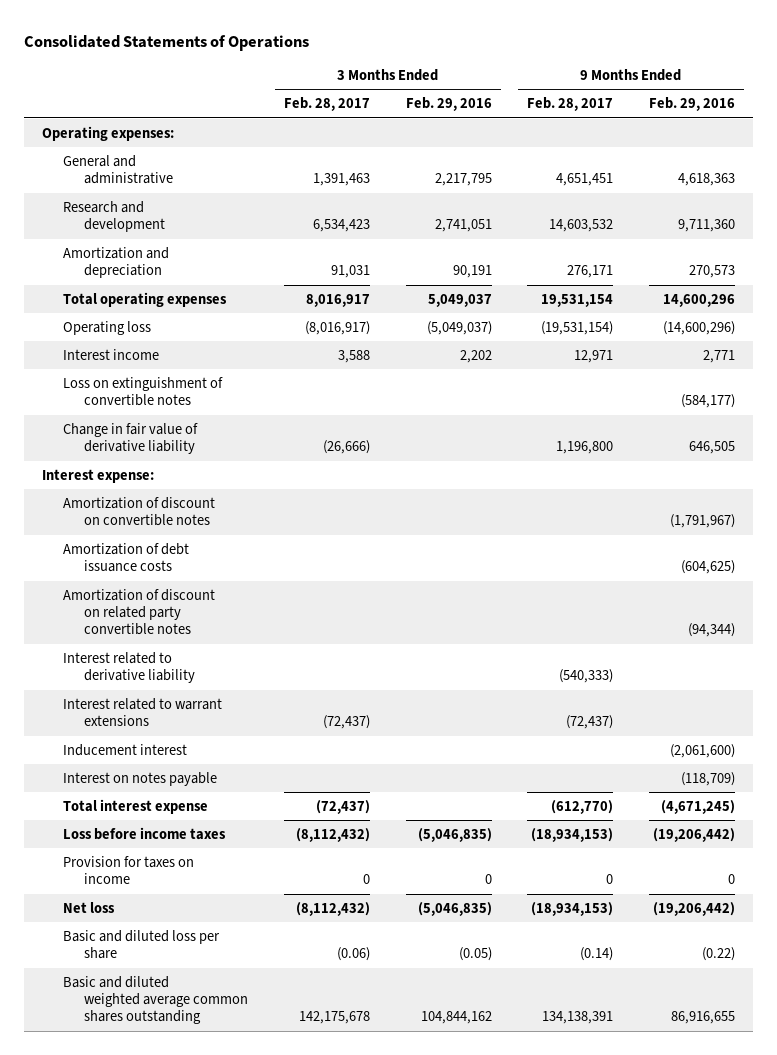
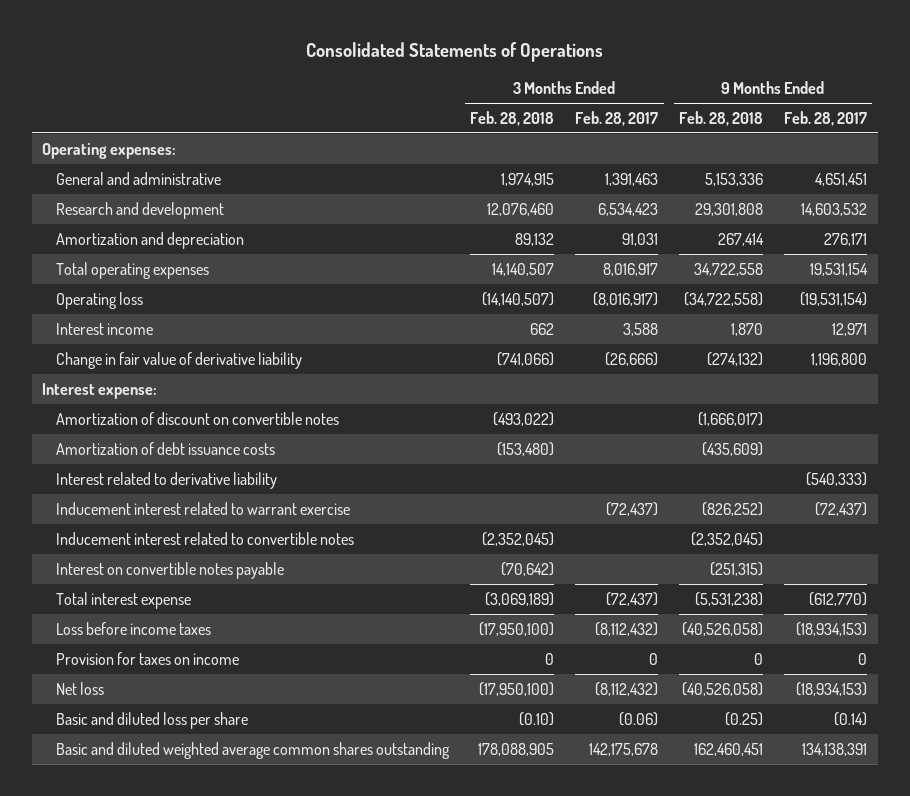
- | 3 Months Ended Feb. 28, 2017 | 3 Months Ended Feb. 29, 2016 | 9 Months Ended Feb. 28, 2017 | 9 Months Ended Feb. 29, 2016
+ | 3 Months Ended Feb. 28, 2018 | 3 Months Ended Feb. 28, 2017 | 9 Months Ended Feb. 28, 2018 | 9 Months Ended Feb. 28, 2017
- Loss on extinguishment of convertible notes | | | | (584,177)
- Amortization of discount on related party convertible notes | | | | (94,344)
- Interest related to warrant extensions | (72,437) | | (72,437) |
- Inducement interest | | | | (2,061,600)
- Interest on notes payable | | | | (118,709)
+ Inducement interest related to warrant exercise | | (72,437) | (826,252) | (72,437)
+ Inducement interest related to convertible notes | (2,352,045) | | (2,352,045) |
+ Interest on convertible notes payable | (70,642) | | (251,315) |

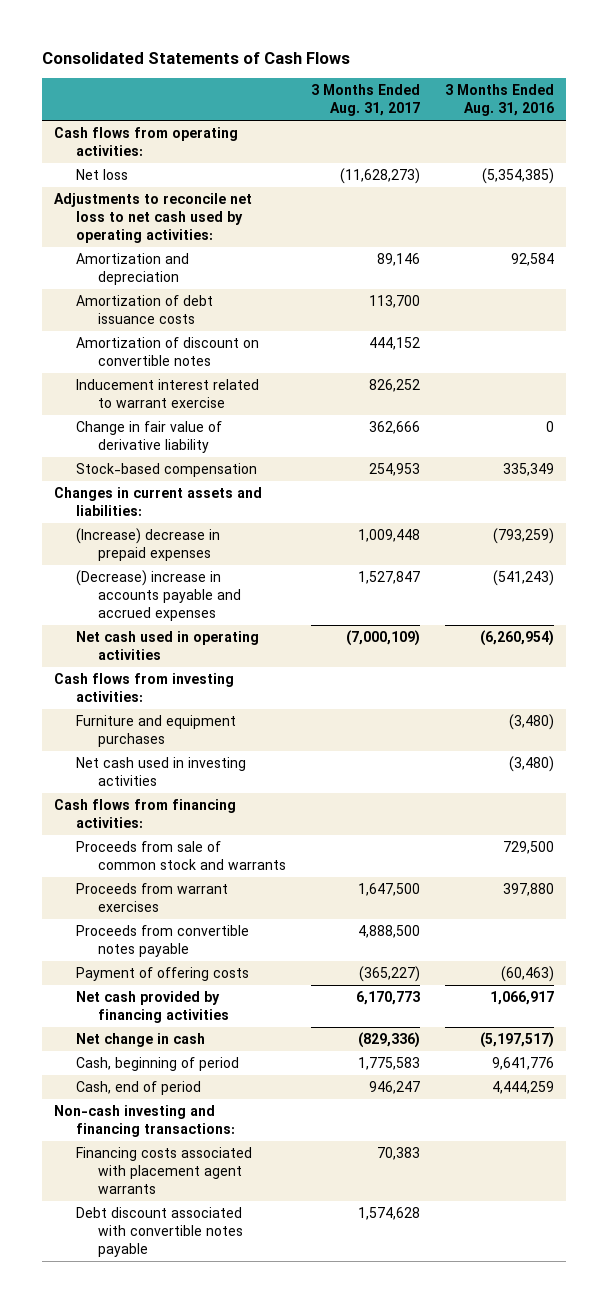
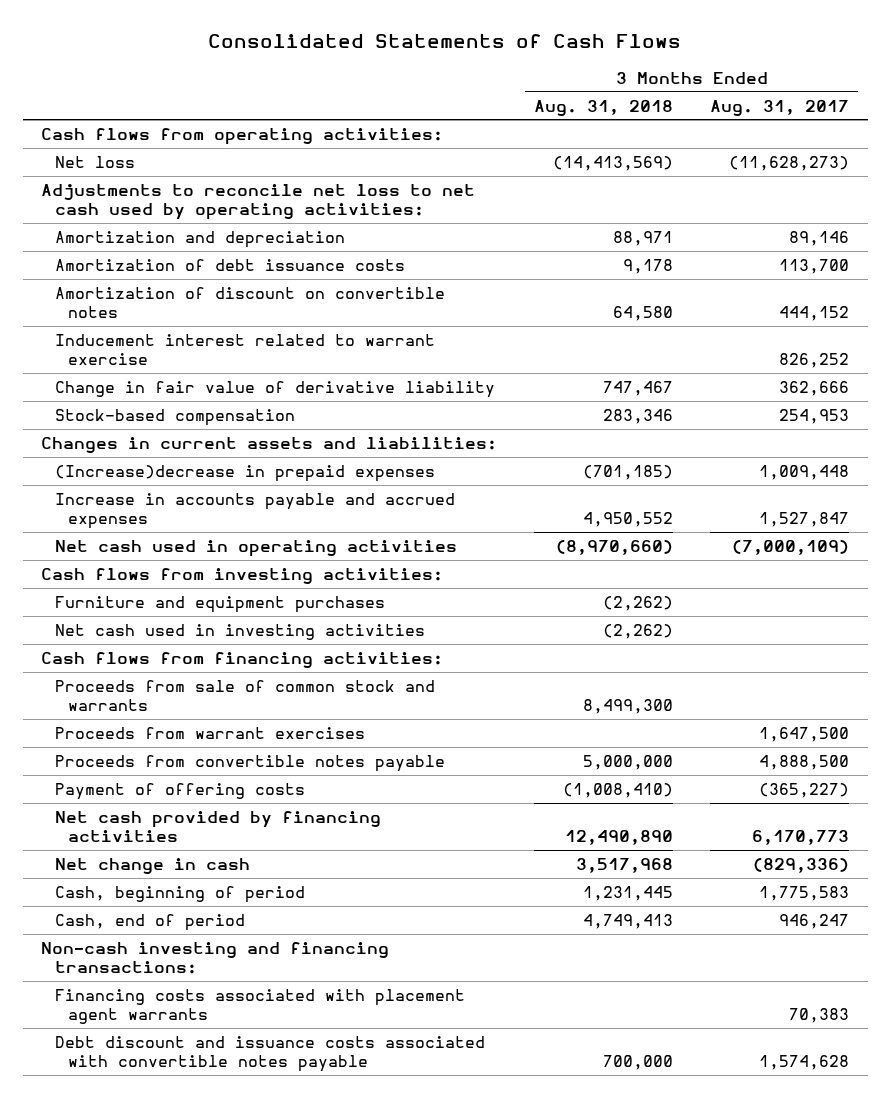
- | 3 Months Ended Aug. 31, 2017 | 3 Months Ended Aug. 31, 2016
+ | 3 Months Ended Aug. 31, 2018 | 3 Months Ended Aug. 31, 2017
- (Increase) decrease in prepaid expenses | 1,009,448 | (793,259)
- (Decrease) increase in accounts payable and accrued expenses | 1,527,847 | (541,243)
+ (Increase)decrease in prepaid expenses | (701,185) | 1,009,448
+ Increase in accounts payable and accrued expenses | 4,950,552 | 1,527,847
- Debt discount associated with convertible notes payable | 1,574,628 |
+ Debt discount and issuance costs associated with convertible notes payable | 700,000 | 1,574,628

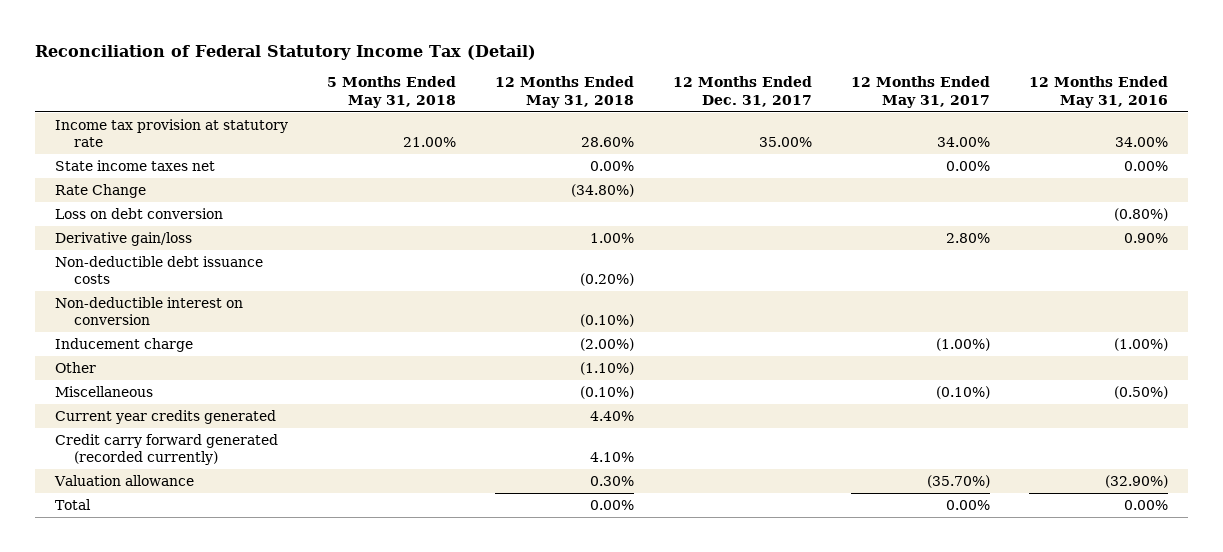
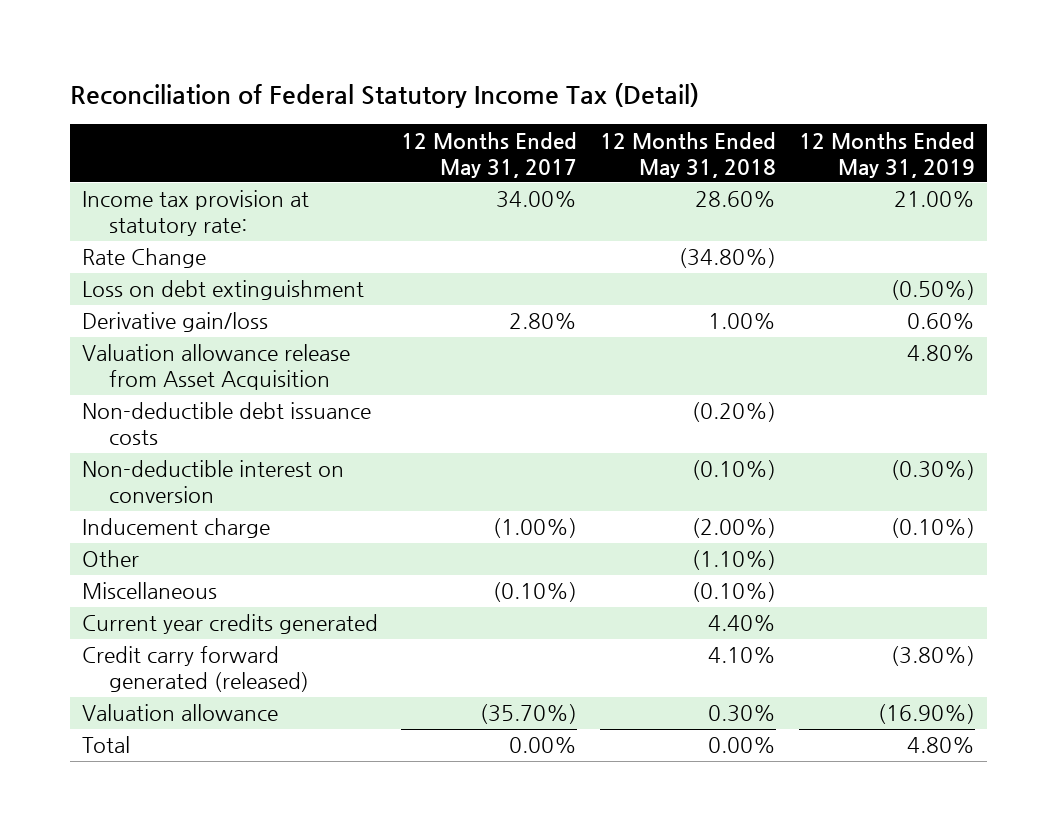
- | 5 Months Ended May 31, 2018 | 12 Months Ended May 31, 2018 | 12 Months Ended Dec. 31, 2017 | 12 Months Ended May 31, 2017 | 12 Months Ended May 31, 2016
+ | 12 Months Ended May 31, 2017 | 12 Months Ended May 31, 2018 | 12 Months Ended May 31, 2019
- Income tax provision at statutory rate | 21.00% | 28.60% | 35.00% | 34.00% | 34.00%
- State income taxes net | | 0.00% | | 0.00% | 0.00%
+ Income tax provision at statutory rate: | 34.00% | 28.60% | 21.00%
- Loss on debt conversion | | | | | (0.80%)
+ Loss on debt extinguishment | | | (0.50%)
+ Valuation allowance release from Asset Acquisition | | | 4.80%
- Credit carry forward generated (recorded currently) | | 4.10% | | |
+ Credit carry forward generated (released) | | 4.10% | (3.80%)

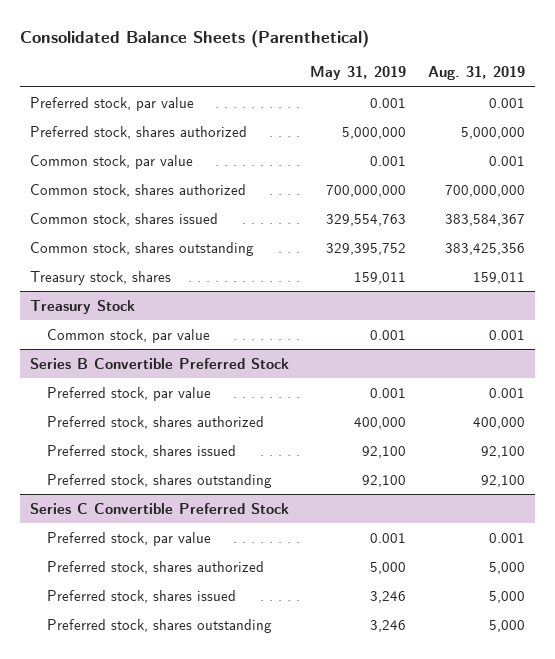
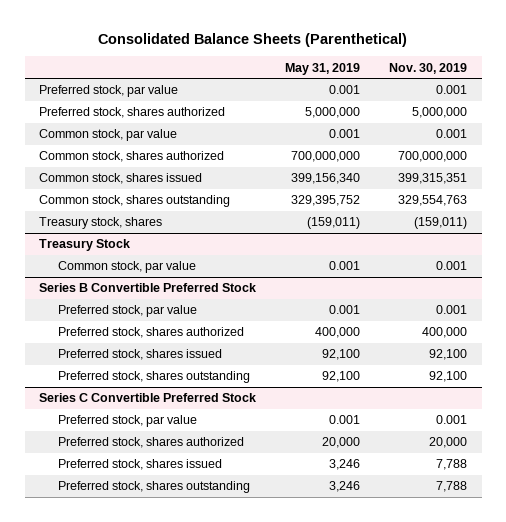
- | May 31, 2019 | Aug. 31, 2019
+ | May 31, 2019 | Nov. 30, 2019
- Common stock, shares issued | 329,554,763 | 383,584,367
+ Common stock, shares issued | 399,156,340 | 399,315,351
- Treasury stock, shares | 159,011 | 159,011
+ Treasury stock, shares | (159,011) | (159,011)
@ Series C Convertible Preferred Stock
- Preferred stock, shares authorized | 5,000 | 5,000
+ Preferred stock, shares authorized | 20,000 | 20,000

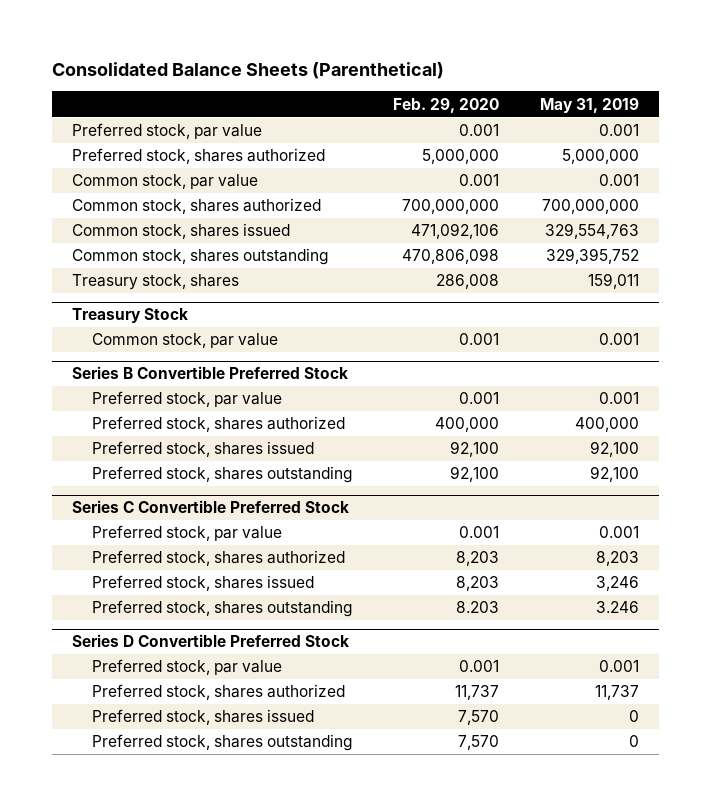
- | May 31, 2019 | Nov. 30, 2019
+ | Feb. 29, 2020 | May 31, 2019
- Common stock, shares issued | 399,156,340 | 399,315,351
+ Common stock, shares issued | 471,092,106 | 329,554,763
- Treasury stock, shares | (159,011) | (159,011)
+ Treasury stock, shares | 286,008 | 159,011
@ Series C Convertible Preferred Stock
- Preferred stock, shares authorized | 20,000 | 20,000
+ Preferred stock, shares authorized | 8,203 | 8,203
- Preferred stock, shares outstanding | 3,246 | 7,788
+ Preferred stock, shares outstanding | 8.203 | 3.246
+ Series D Convertible Preferred Stock
+ Preferred stock, par value | 0.001 | 0.001
+ Preferred stock, shares authorized | 11,737 | 11,737
+ Preferred stock, shares issued | 7,570 | 0
+ Preferred stock, shares outstanding | 7,570 | 0

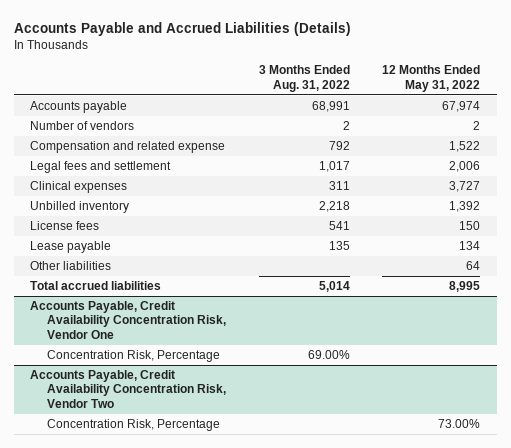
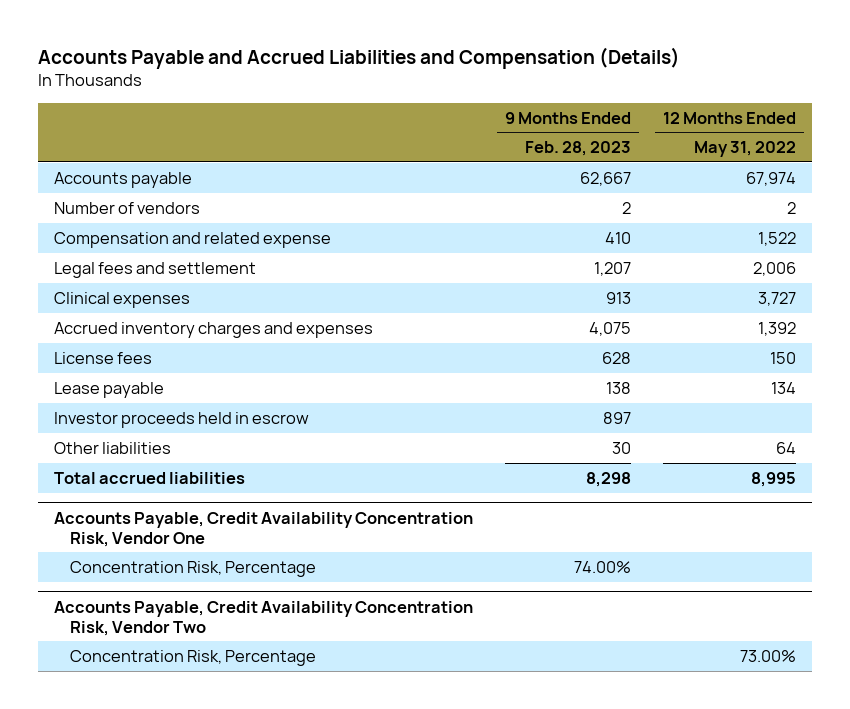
- Accounts Payable and Accrued Liabilities (Details)
+ Accounts Payable and Accrued Liabilities and Compensation (Details)
- | 3 Months Ended Aug. 31, 2022 | 12 Months Ended May 31, 2022
+ | 9 Months Ended Feb. 28, 2023 | 12 Months Ended May 31, 2022
- Unbilled inventory | 2,218 | 1,392
+ Accrued inventory charges and expenses | 4,075 | 1,392
+ Investor proceeds held in escrow | 897 |

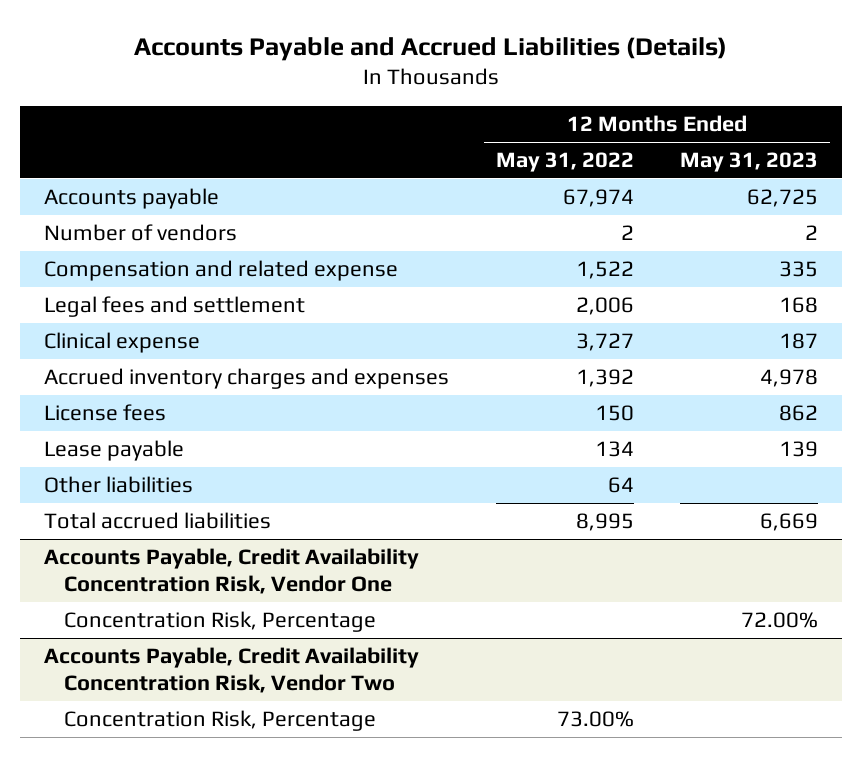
- Accounts Payable and Accrued Liabilities and Compensation (Details)
+ Accounts Payable and Accrued Liabilities (Details)
- | 9 Months Ended Feb. 28, 2023 | 12 Months Ended May 31, 2022
+ | 12 Months Ended May 31, 2022 | 12 Months Ended May 31, 2023
- Clinical expenses | 913 | 3,727
+ Clinical expense | 3,727 | 187
- Investor proceeds held in escrow | 897 |

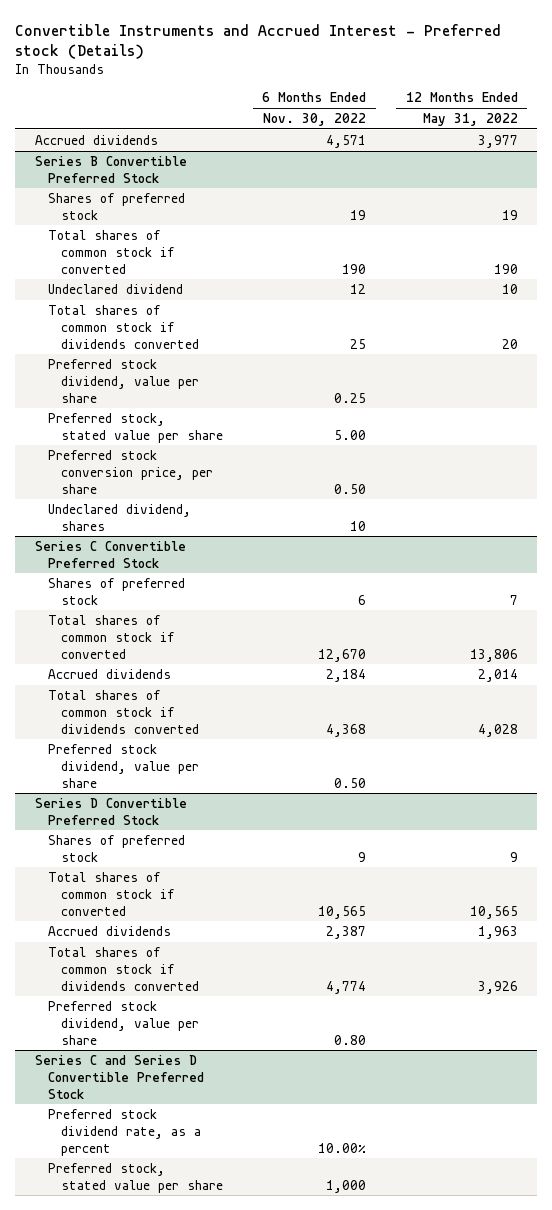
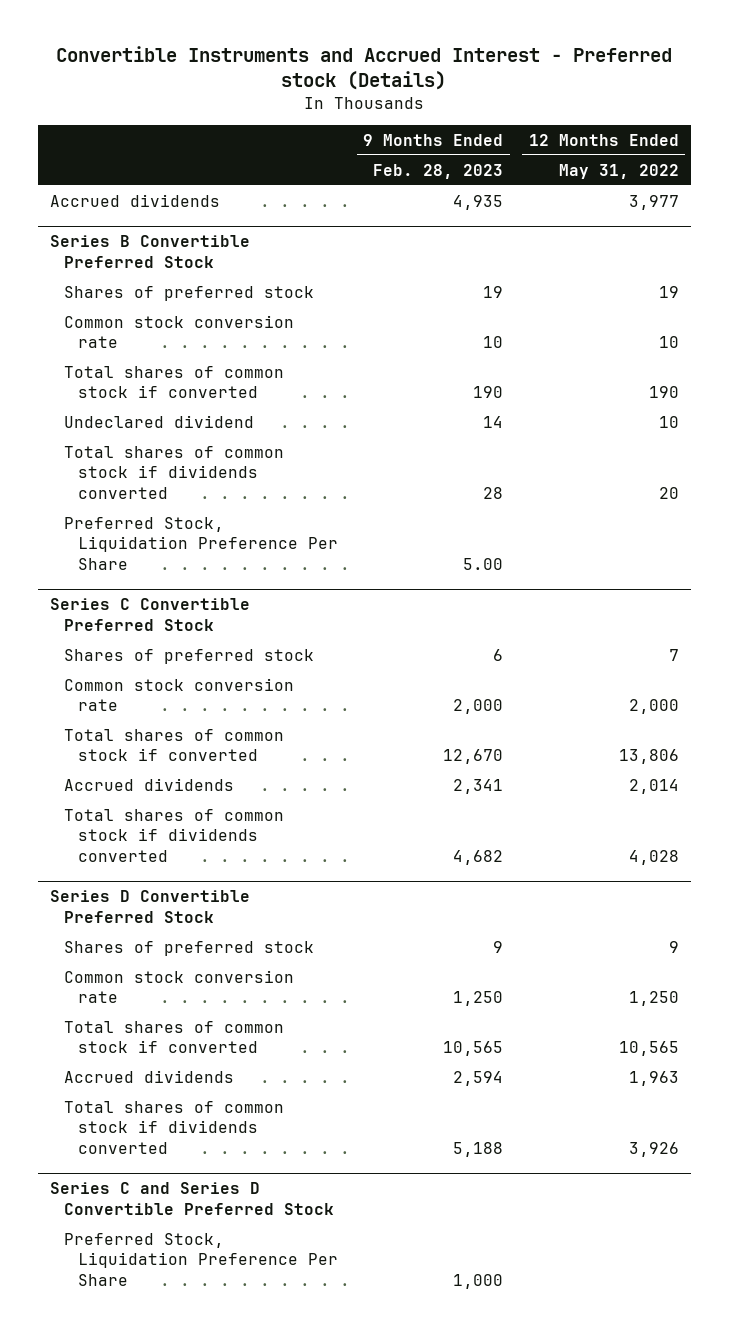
- | 6 Months Ended Nov. 30, 2022 | 12 Months Ended May 31, 2022
+ | 9 Months Ended Feb. 28, 2023 | 12 Months Ended May 31, 2022
@ Series B Convertible Preferred Stock
+ Common stock conversion rate | 10 | 10
- Preferred stock dividend, value per share | 0.25 |
- Preferred stock, stated value per share | 5.00 |
- Preferred stock conversion price, per share | 0.50 |
- Undeclared dividend, shares | 10 |
+ Preferred Stock, Liquidation Preference Per Share | 5.00 |
@ Series C Convertible Preferred Stock
+ Common stock conversion rate | 2,000 | 2,000
- Preferred stock dividend, value per share | 0.50 |
@ Series D Convertible Preferred Stock
+ Common stock conversion rate | 1,250 | 1,250
- Preferred stock dividend, value per share | 0.80 |
@ Series C and Series D Convertible Preferred Stock
- Preferred stock dividend rate, as a percent | 10.00% |
- Preferred stock, stated value per share | 1,000 |
+ Preferred Stock, Liquidation Preference Per Share | 1,000 |

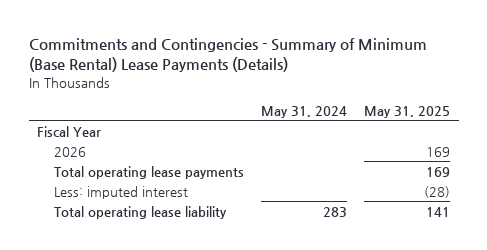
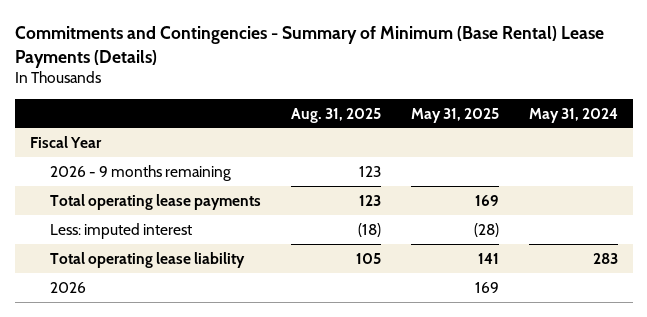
- | May 31, 2024 | May 31, 2025
+ | Aug. 31, 2025 | May 31, 2025 | May 31, 2024
+ 2026 - 9 months remaining | 123 | |
moved down: 2026 | | 169 |

